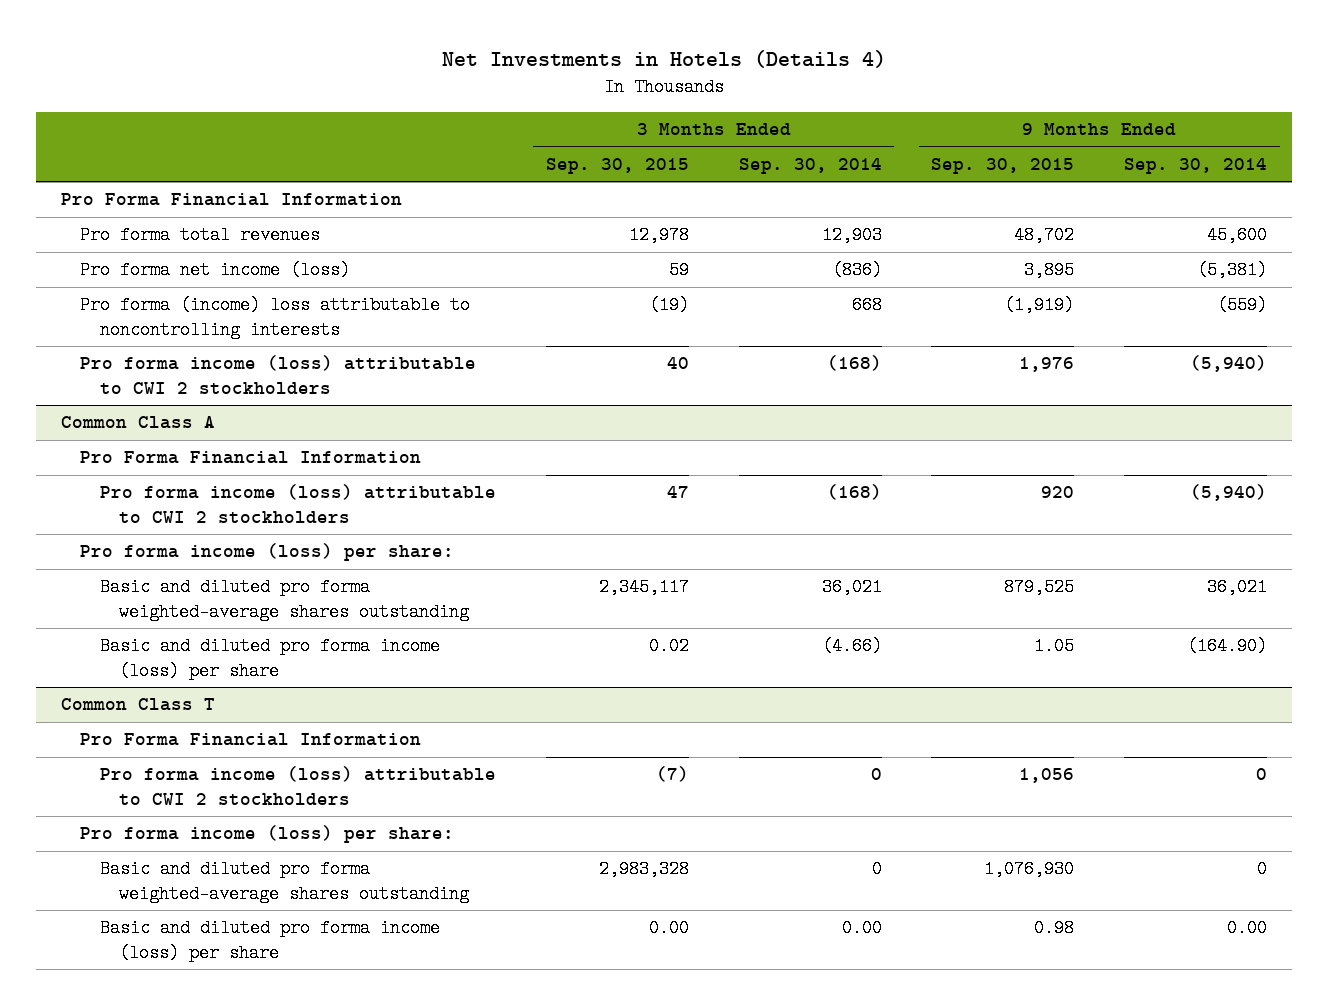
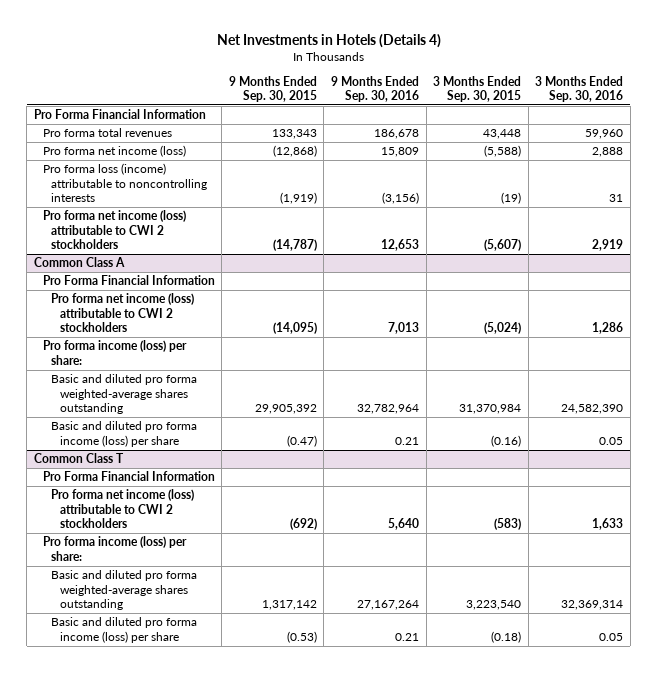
- | 3 Months Ended Sep. 30, 2015 | 3 Months Ended Sep. 30, 2014 | 9 Months Ended Sep. 30, 2015 | 9 Months Ended Sep. 30, 2014
+ | 9 Months Ended Sep. 30, 2015 | 9 Months Ended Sep. 30, 2016 | 3 Months Ended Sep. 30, 2015 | 3 Months Ended Sep. 30, 2016
- Pro forma total revenues | 12,978 | 12,903 | 48,702 | 45,600
- Pro forma net income (loss) | 59 | (836) | 3,895 | (5,381)
- Pro forma (income) loss attributable to noncontrolling interests | (19) | 668 | (1,919) | (559)
- Pro forma income (loss) attributable to CWI 2 stockholders | 40 | (168) | 1,976 | (5,940)
+ Pro forma total revenues | 133,343 | 186,678 | 43,448 | 59,960
+ Pro forma net income (loss) | (12,868) | 15,809 | (5,588) | 2,888
+ Pro forma loss (income) attributable to noncontrolling interests | (1,919) | (3,156) | (19) | 31
+ Pro forma net income (loss) attributable to CWI 2 stockholders | (14,787) | 12,653 | (5,607) | 2,919
@ Common Class A
- Pro forma income (loss) attributable to CWI 2 stockholders | 47 | (168) | 920 | (5,940)
+ Pro forma net income (loss) attributable to CWI 2 stockholders | (14,095) | 7,013 | (5,024) | 1,286
- Basic and diluted pro forma weighted-average shares outstanding | 2,345,117 | 36,021 | 879,525 | 36,021
- Basic and diluted pro forma income (loss) per share | 0.02 | (4.66) | 1.05 | (164.90)
+ Basic and diluted pro forma weighted-average shares outstanding | 29,905,392 | 32,782,964 | 31,370,984 | 24,582,390
+ Basic and diluted pro forma income (loss) per share | (0.47) | 0.21 | (0.16) | 0.05
@ Common Class T
- Pro forma income (loss) attributable to CWI 2 stockholders | (7) | 0 | 1,056 | 0
+ Pro forma net income (loss) attributable to CWI 2 stockholders | (692) | 5,640 | (583) | 1,633
- Basic and diluted pro forma weighted-average shares outstanding | 2,983,328 | 0 | 1,076,930 | 0
- Basic and diluted pro forma income (loss) per share | 0.00 | 0.00 | 0.98 | 0.00
+ Basic and diluted pro forma weighted-average shares outstanding | 1,317,142 | 27,167,264 | 3,223,540 | 32,369,314
+ Basic and diluted pro forma income (loss) per share | (0.53) | 0.21 | (0.18) | 0.05

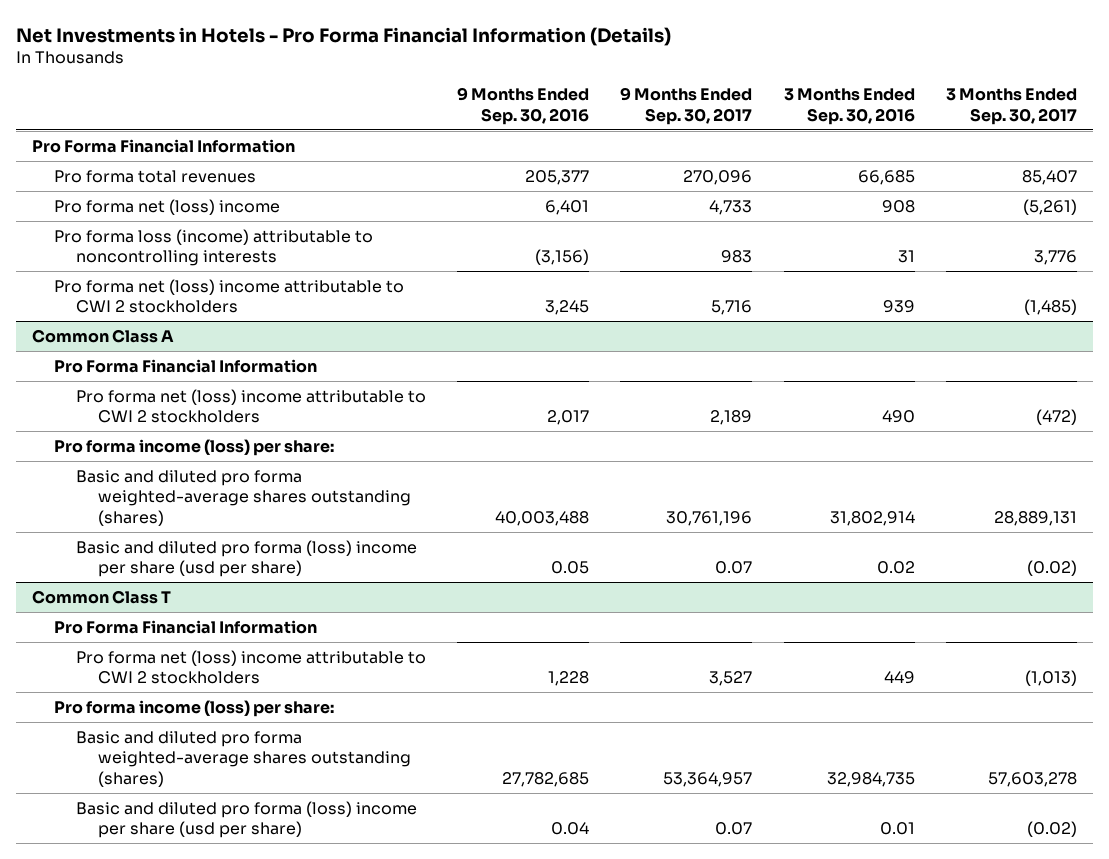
- Net Investments in Hotels (Details 4)
+ Net Investments in Hotels - Pro Forma Financial Information (Details)
- | 9 Months Ended Sep. 30, 2015 | 9 Months Ended Sep. 30, 2016 | 3 Months Ended Sep. 30, 2015 | 3 Months Ended Sep. 30, 2016
+ | 9 Months Ended Sep. 30, 2016 | 9 Months Ended Sep. 30, 2017 | 3 Months Ended Sep. 30, 2016 | 3 Months Ended Sep. 30, 2017
- Pro forma total revenues | 133,343 | 186,678 | 43,448 | 59,960
- Pro forma net income (loss) | (12,868) | 15,809 | (5,588) | 2,888
+ Pro forma total revenues | 205,377 | 270,096 | 66,685 | 85,407
+ Pro forma net (loss) income | 6,401 | 4,733 | 908 | (5,261)
- Pro forma net income (loss) attributable to CWI 2 stockholders | (14,787) | 12,653 | (5,607) | 2,919
+ Pro forma net (loss) income attributable to CWI 2 stockholders | 3,245 | 5,716 | 939 | (1,485)
@ Common Class A
- Pro forma net income (loss) attributable to CWI 2 stockholders | (14,095) | 7,013 | (5,024) | 1,286
+ Pro forma net (loss) income attributable to CWI 2 stockholders | 2,017 | 2,189 | 490 | (472)
- Basic and diluted pro forma weighted-average shares outstanding | 29,905,392 | 32,782,964 | 31,370,984 | 24,582,390
- Basic and diluted pro forma income (loss) per share | (0.47) | 0.21 | (0.16) | 0.05
+ Basic and diluted pro forma weighted-average shares outstanding (shares) | 40,003,488 | 30,761,196 | 31,802,914 | 28,889,131
+ Basic and diluted pro forma (loss) income per share (usd per share) | 0.05 | 0.07 | 0.02 | (0.02)
@ Common Class T
- Pro forma net income (loss) attributable to CWI 2 stockholders | (692) | 5,640 | (583) | 1,633
+ Pro forma net (loss) income attributable to CWI 2 stockholders | 1,228 | 3,527 | 449 | (1,013)
- Basic and diluted pro forma weighted-average shares outstanding | 1,317,142 | 27,167,264 | 3,223,540 | 32,369,314
- Basic and diluted pro forma income (loss) per share | (0.53) | 0.21 | (0.18) | 0.05
+ Basic and diluted pro forma weighted-average shares outstanding (shares) | 27,782,685 | 53,364,957 | 32,984,735 | 57,603,278
+ Basic and diluted pro forma (loss) income per share (usd per share) | 0.04 | 0.07 | 0.01 | (0.02)

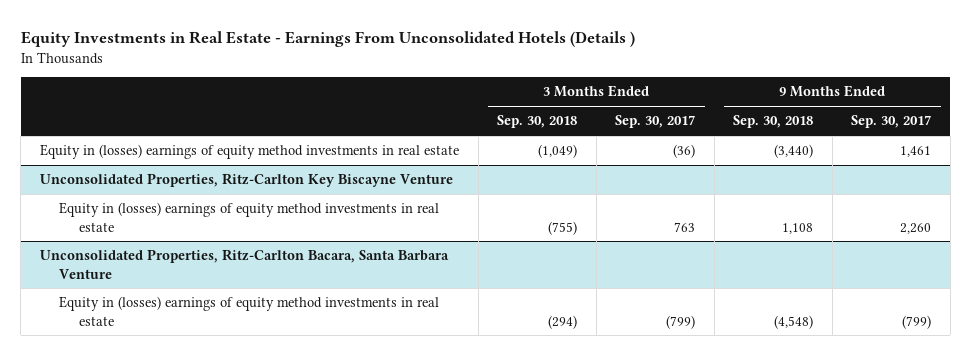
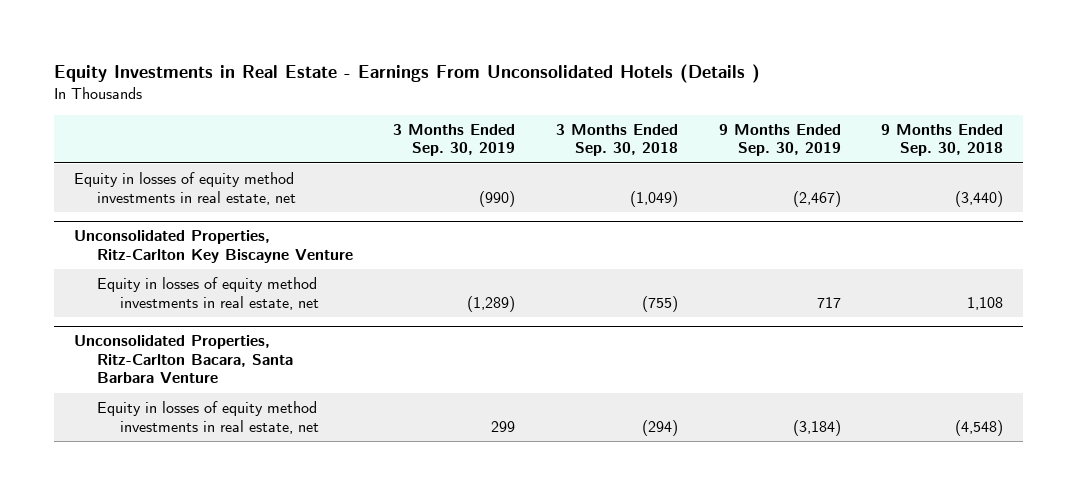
- | 3 Months Ended Sep. 30, 2018 | 3 Months Ended Sep. 30, 2017 | 9 Months Ended Sep. 30, 2018 | 9 Months Ended Sep. 30, 2017
+ | 3 Months Ended Sep. 30, 2019 | 3 Months Ended Sep. 30, 2018 | 9 Months Ended Sep. 30, 2019 | 9 Months Ended Sep. 30, 2018
- Equity in (losses) earnings of equity method investments in real estate | (1,049) | (36) | (3,440) | 1,461
+ Equity in losses of equity method investments in real estate, net | (990) | (1,049) | (2,467) | (3,440)
@ Unconsolidated Properties, Ritz-Carlton Key Biscayne Venture
- Equity in (losses) earnings of equity method investments in real estate | (755) | 763 | 1,108 | 2,260
+ Equity in losses of equity method investments in real estate, net | (1,289) | (755) | 717 | 1,108
@ Unconsolidated Properties, Ritz-Carlton Bacara, Santa Barbara Venture
- Equity in (losses) earnings of equity method investments in real estate | (294) | (799) | (4,548) | (799)
+ Equity in losses of equity method investments in real estate, net | 299 | (294) | (3,184) | (4,548)

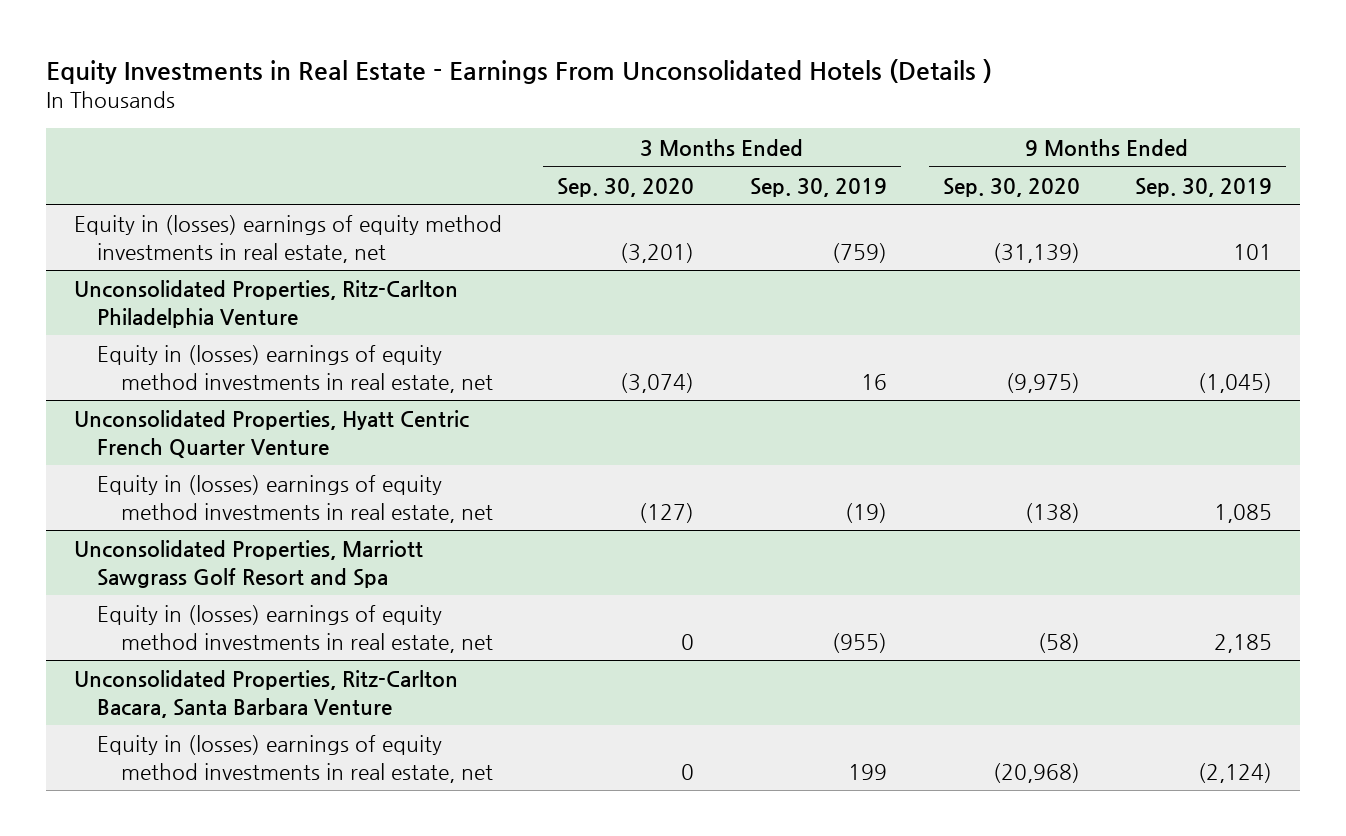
- | 3 Months Ended Sep. 30, 2019 | 3 Months Ended Sep. 30, 2018 | 9 Months Ended Sep. 30, 2019 | 9 Months Ended Sep. 30, 2018
+ | 3 Months Ended Sep. 30, 2020 | 3 Months Ended Sep. 30, 2019 | 9 Months Ended Sep. 30, 2020 | 9 Months Ended Sep. 30, 2019
- Equity in losses of equity method investments in real estate, net | (990) | (1,049) | (2,467) | (3,440)
- Unconsolidated Properties, Ritz-Carlton Key Biscayne Venture
- Equity in losses of equity method investments in real estate, net | (1,289) | (755) | 717 | 1,108
+ Equity in (losses) earnings of equity method investments in real estate, net | (3,201) | (759) | (31,139) | 101
+ Unconsolidated Properties, Ritz-Carlton Philadelphia Venture
+ Equity in (losses) earnings of equity method investments in real estate, net | (3,074) | 16 | (9,975) | (1,045)
+ Unconsolidated Properties, Hyatt Centric French Quarter Venture
+ Equity in (losses) earnings of equity method investments in real estate, net | (127) | (19) | (138) | 1,085
+ Unconsolidated Properties, Marriott Sawgrass Golf Resort and Spa
+ Equity in (losses) earnings of equity method investments in real estate, net | 0 | (955) | (58) | 2,185
@ Unconsolidated Properties, Ritz-Carlton Bacara, Santa Barbara Venture
- Equity in losses of equity method investments in real estate, net | 299 | (294) | (3,184) | (4,548)
+ Equity in (losses) earnings of equity method investments in real estate, net | 0 | 199 | (20,968) | (2,124)

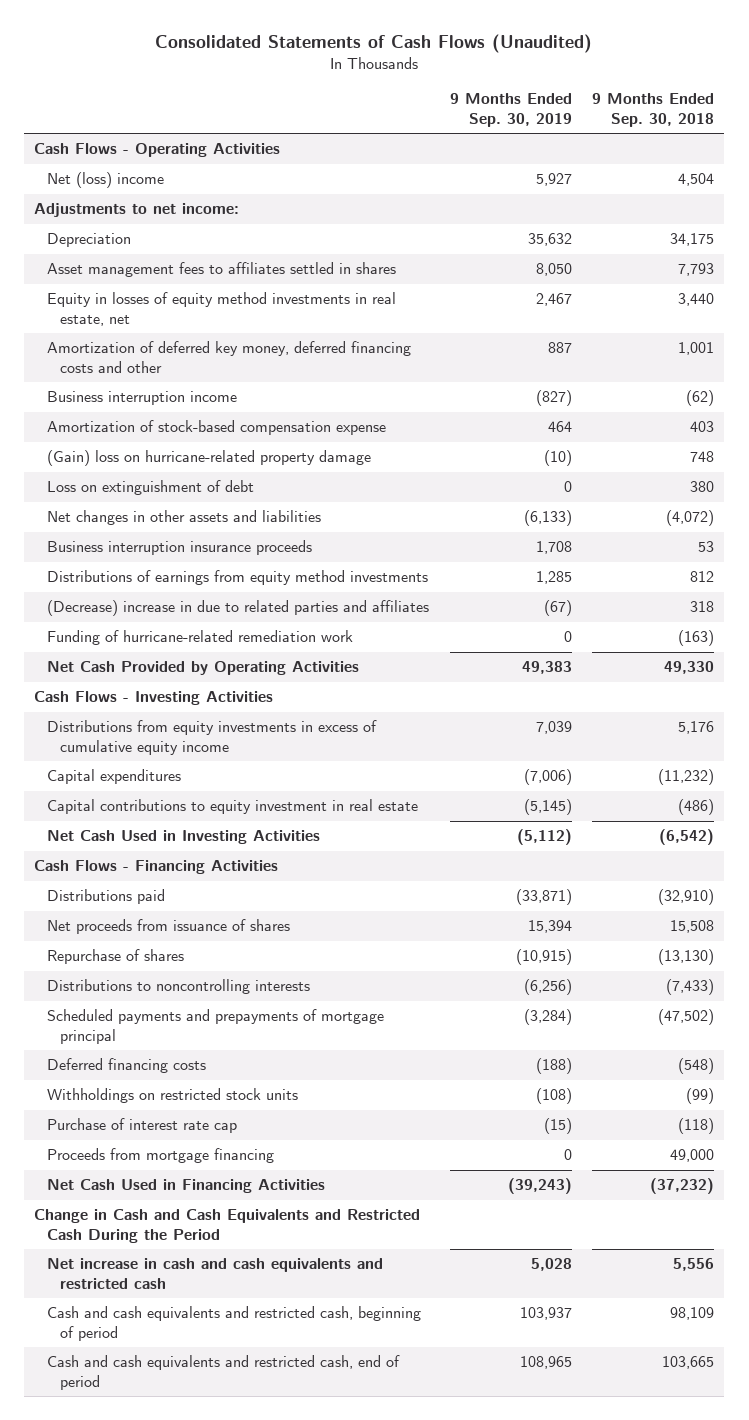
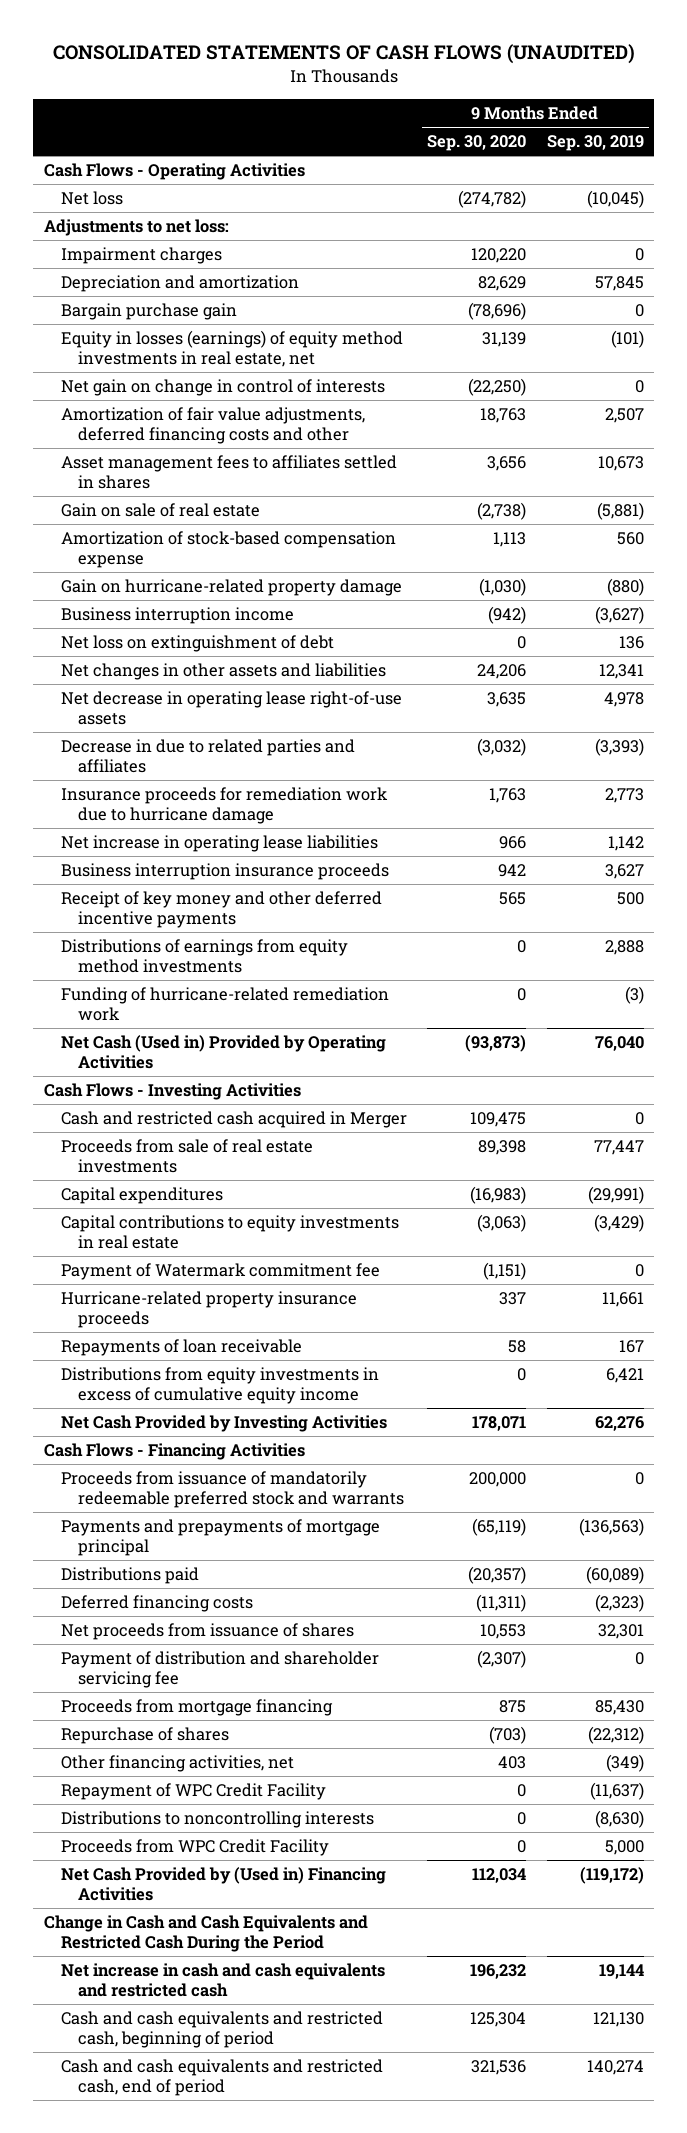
- Consolidated Statements of Cash Flows (Unaudited)
+ CONSOLIDATED STATEMENTS OF CASH FLOWS (UNAUDITED)
- | 9 Months Ended Sep. 30, 2019 | 9 Months Ended Sep. 30, 2018
+ | 9 Months Ended Sep. 30, 2020 | 9 Months Ended Sep. 30, 2019
- Net (loss) income | 5,927 | 4,504
- Adjustments to net income:
- Depreciation | 35,632 | 34,175
- Asset management fees to affiliates settled in shares | 8,050 | 7,793
- Equity in losses of equity method investments in real estate, net | 2,467 | 3,440
- Amortization of deferred key money, deferred financing costs and other | 887 | 1,001
- Business interruption income | (827) | (62)
- Amortization of stock-based compensation expense | 464 | 403
- (Gain) loss on hurricane-related property damage | (10) | 748
- Loss on extinguishment of debt | 0 | 380
- Net changes in other assets and liabilities | (6,133) | (4,072)
- Business interruption insurance proceeds | 1,708 | 53
- Distributions of earnings from equity method investments | 1,285 | 812
- (Decrease) increase in due to related parties and affiliates | (67) | 318
- Funding of hurricane-related remediation work | 0 | (163)
- Net Cash Provided by Operating Activities | 49,383 | 49,330
+ Net loss | (274,782) | (10,045)
+ Adjustments to net loss:
+ Impairment charges | 120,220 | 0
+ Depreciation and amortization | 82,629 | 57,845
+ Bargain purchase gain | (78,696) | 0
+ Equity in losses (earnings) of equity method investments in real estate, net | 31,139 | (101)
+ Net gain on change in control of interests | (22,250) | 0
+ Amortization of fair value adjustments, deferred financing costs and other | 18,763 | 2,507
+ Asset management fees to affiliates settled in shares | 3,656 | 10,673
+ Gain on sale of real estate | (2,738) | (5,881)
+ Amortization of stock-based compensation expense | 1,113 | 560
+ Gain on hurricane-related property damage | (1,030) | (880)
+ Business interruption income | (942) | (3,627)
+ Net loss on extinguishment of debt | 0 | 136
+ Net changes in other assets and liabilities | 24,206 | 12,341
+ Net decrease in operating lease right-of-use assets | 3,635 | 4,978
+ Decrease in due to related parties and affiliates | (3,032) | (3,393)
+ Insurance proceeds for remediation work due to hurricane damage | 1,763 | 2,773
+ Net increase in operating lease liabilities | 966 | 1,142
+ Business interruption insurance proceeds | 942 | 3,627
+ Receipt of key money and other deferred incentive payments | 565 | 500
+ Distributions of earnings from equity method investments | 0 | 2,888
+ Funding of hurricane-related remediation work | 0 | (3)
+ Net Cash (Used in) Provided by Operating Activities | (93,873) | 76,040
- Distributions from equity investments in excess of cumulative equity income | 7,039 | 5,176
- Capital expenditures | (7,006) | (11,232)
- Capital contributions to equity investment in real estate | (5,145) | (486)
- Net Cash Used in Investing Activities | (5,112) | (6,542)
+ Cash and restricted cash acquired in Merger | 109,475 | 0
+ Proceeds from sale of real estate investments | 89,398 | 77,447
+ Capital expenditures | (16,983) | (29,991)
+ Capital contributions to equity investments in real estate | (3,063) | (3,429)
+ Payment of Watermark commitment fee | (1,151) | 0
+ Hurricane-related property insurance proceeds | 337 | 11,661
+ Repayments of loan receivable | 58 | 167
+ Distributions from equity investments in excess of cumulative equity income | 0 | 6,421
+ Net Cash Provided by Investing Activities | 178,071 | 62,276
- Distributions paid | (33,871) | (32,910)
- Net proceeds from issuance of shares | 15,394 | 15,508
- Repurchase of shares | (10,915) | (13,130)
- Distributions to noncontrolling interests | (6,256) | (7,433)
- Scheduled payments and prepayments of mortgage principal | (3,284) | (47,502)
- Deferred financing costs | (188) | (548)
- Withholdings on restricted stock units | (108) | (99)
- Purchase of interest rate cap | (15) | (118)
- Proceeds from mortgage financing | 0 | 49,000
- Net Cash Used in Financing Activities | (39,243) | (37,232)
+ Proceeds from issuance of mandatorily redeemable preferred stock and warrants | 200,000 | 0
+ Payments and prepayments of mortgage principal | (65,119) | (136,563)
+ Distributions paid | (20,357) | (60,089)
+ Deferred financing costs | (11,311) | (2,323)
+ Net proceeds from issuance of shares | 10,553 | 32,301
+ Payment of distribution and shareholder servicing fee | (2,307) | 0
+ Proceeds from mortgage financing | 875 | 85,430
+ Repurchase of shares | (703) | (22,312)
+ Other financing activities, net | 403 | (349)
+ Repayment of WPC Credit Facility | 0 | (11,637)
+ Distributions to noncontrolling interests | 0 | (8,630)
+ Proceeds from WPC Credit Facility | 0 | 5,000
+ Net Cash Provided by (Used in) Financing Activities | 112,034 | (119,172)
- Net increase in cash and cash equivalents and restricted cash | 5,028 | 5,556
- Cash and cash equivalents and restricted cash, beginning of period | 103,937 | 98,109
- Cash and cash equivalents and restricted cash, end of period | 108,965 | 103,665
+ Net increase in cash and cash equivalents and restricted cash | 196,232 | 19,144
+ Cash and cash equivalents and restricted cash, beginning of period | 125,304 | 121,130
+ Cash and cash equivalents and restricted cash, end of period | 321,536 | 140,274

